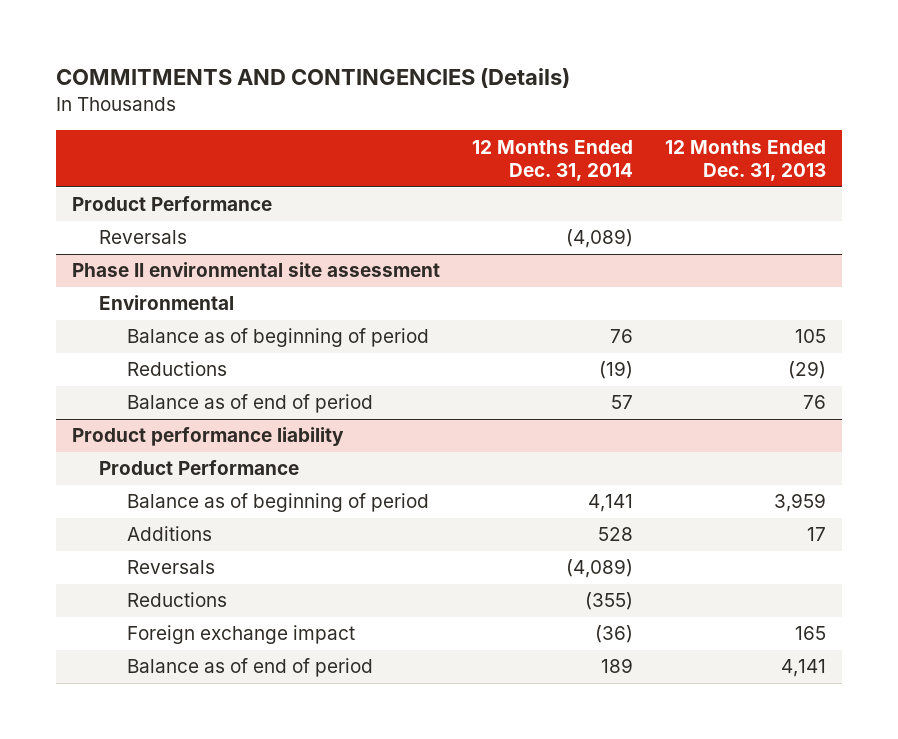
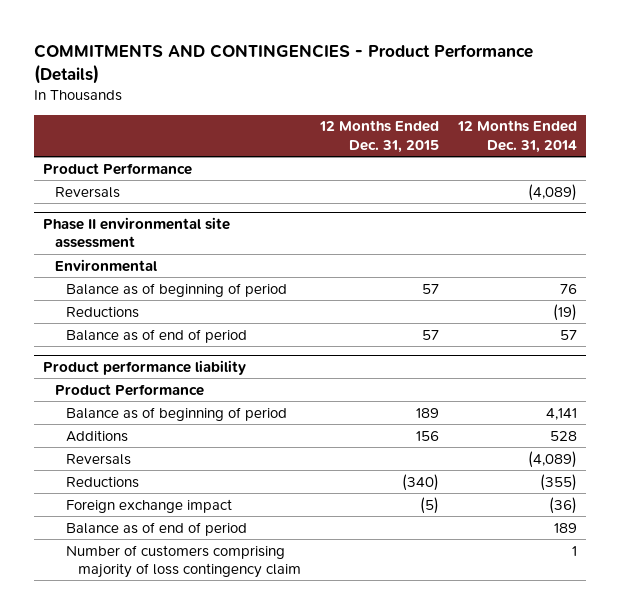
- COMMITMENTS AND CONTINGENCIES (Details)
+ COMMITMENTS AND CONTINGENCIES - Product Performance (Details)
- | 12 Months Ended Dec. 31, 2014 | 12 Months Ended Dec. 31, 2013
+ | 12 Months Ended Dec. 31, 2015 | 12 Months Ended Dec. 31, 2014
@ Product performance liability
+ Number of customers comprising majority of loss contingency claim | | 1

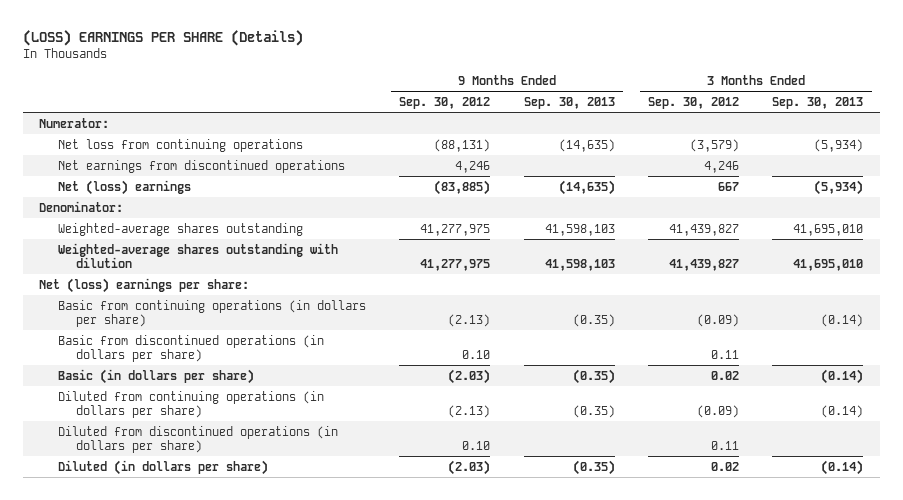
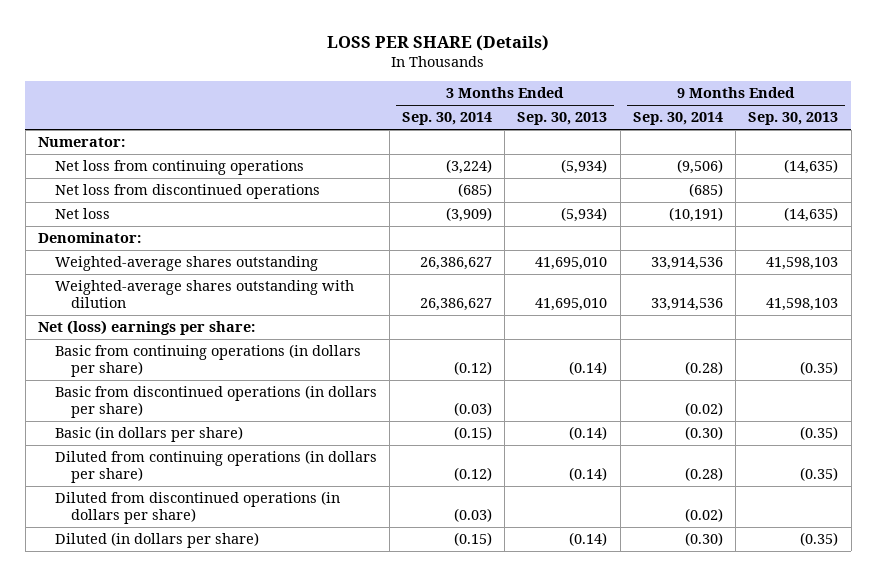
- (LOSS) EARNINGS PER SHARE (Details)
+ LOSS PER SHARE (Details)
- | 9 Months Ended Sep. 30, 2012 | 9 Months Ended Sep. 30, 2013 | 3 Months Ended Sep. 30, 2012 | 3 Months Ended Sep. 30, 2013
+ | 3 Months Ended Sep. 30, 2014 | 3 Months Ended Sep. 30, 2013 | 9 Months Ended Sep. 30, 2014 | 9 Months Ended Sep. 30, 2013
- Net earnings from discontinued operations | 4,246 | | 4,246 |
- Net (loss) earnings | (83,885) | (14,635) | 667 | (5,934)
+ Net loss from discontinued operations | (685) | | (685) |
+ Net loss | (3,909) | (5,934) | (10,191) | (14,635)

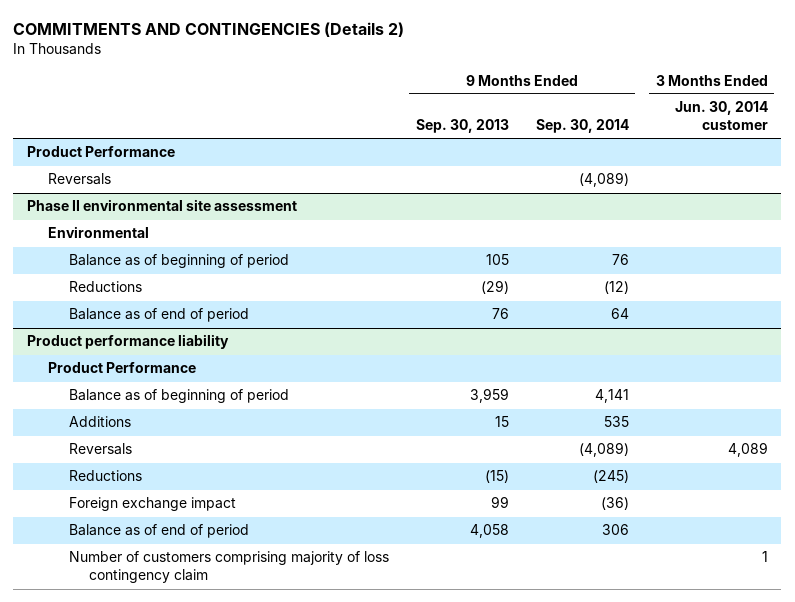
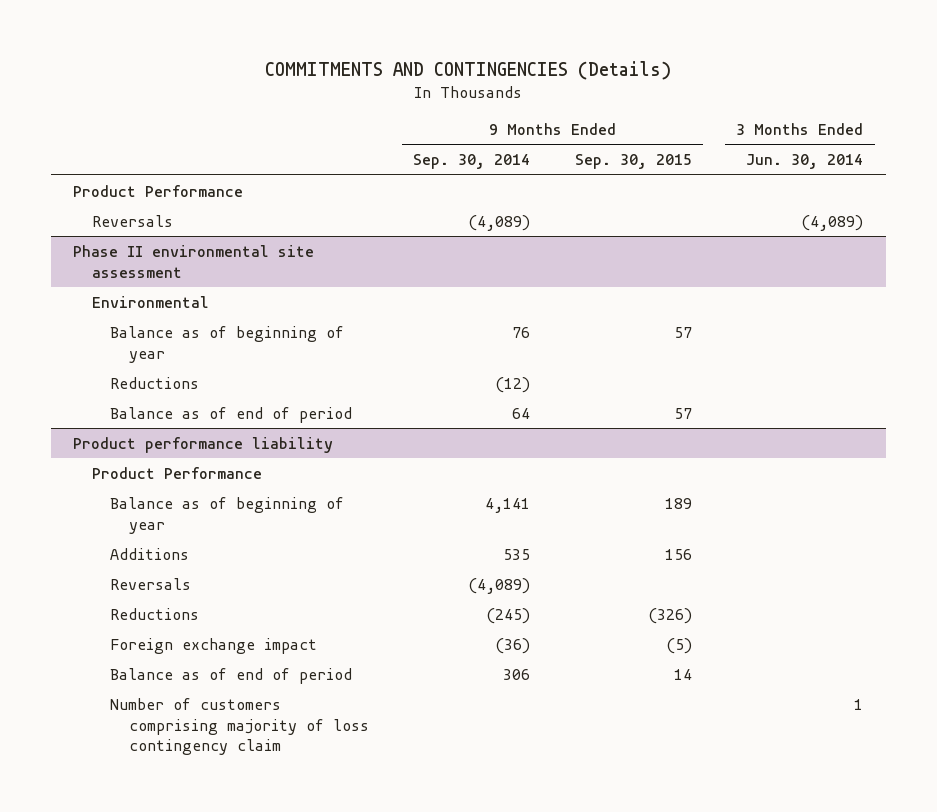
- COMMITMENTS AND CONTINGENCIES (Details 2)
+ COMMITMENTS AND CONTINGENCIES (Details)
- | 9 Months Ended Sep. 30, 2013 | 9 Months Ended Sep. 30, 2014 | 3 Months Ended Jun. 30, 2014 customer
+ | 9 Months Ended Sep. 30, 2014 | 9 Months Ended Sep. 30, 2015 | 3 Months Ended Jun. 30, 2014
@ Phase II environmental site assessment
- Balance as of beginning of period | 105 | 76 |
+ Balance as of beginning of year | 76 | 57 |
@ Product performance liability
- Balance as of beginning of period | 3,959 | 4,141 |
+ Balance as of beginning of year | 4,141 | 189 |

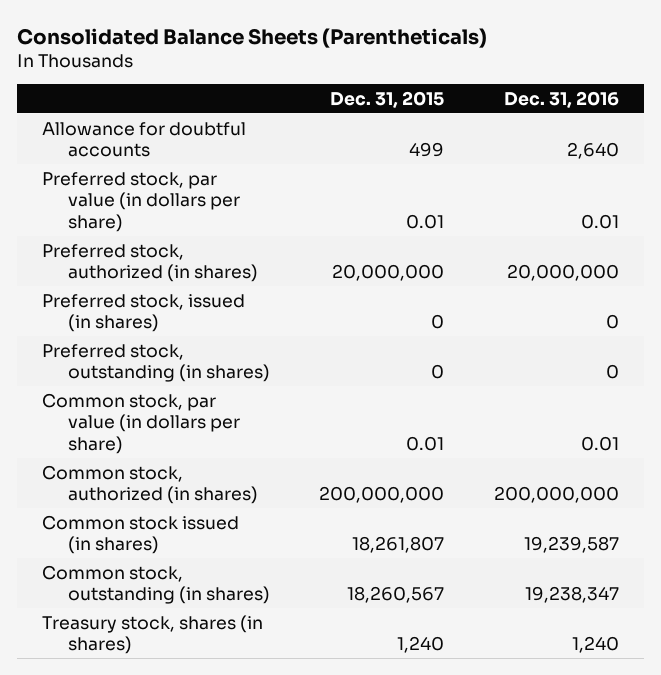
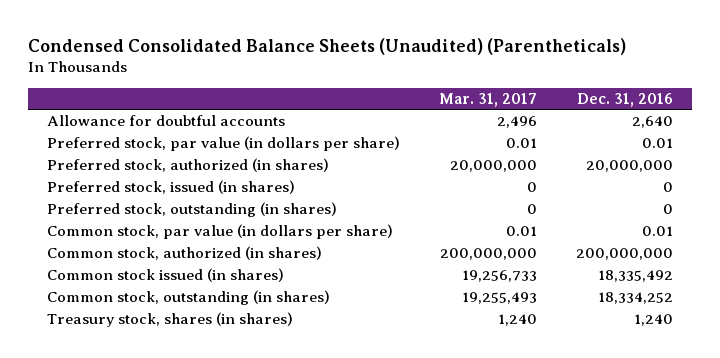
- Consolidated Balance Sheets (Parentheticals)
+ Condensed Consolidated Balance Sheets (Unaudited) (Parentheticals)
- | Dec. 31, 2015 | Dec. 31, 2016
+ | Mar. 31, 2017 | Dec. 31, 2016
- Common stock issued (in shares) | 18,261,807 | 19,239,587
- Common stock, outstanding (in shares) | 18,260,567 | 19,238,347
+ Common stock issued (in shares) | 19,256,733 | 18,335,492
+ Common stock, outstanding (in shares) | 19,255,493 | 18,334,252

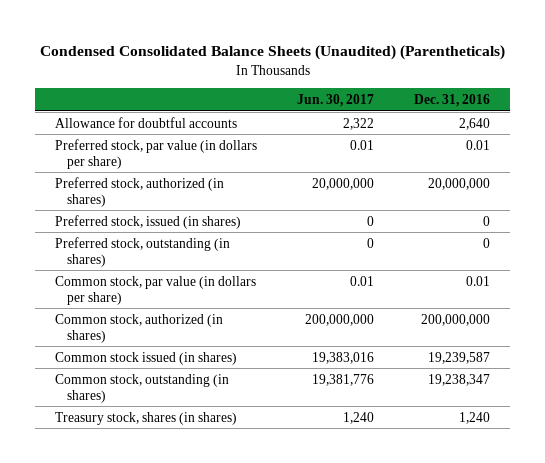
- | Mar. 31, 2017 | Dec. 31, 2016
+ | Jun. 30, 2017 | Dec. 31, 2016
- Common stock issued (in shares) | 19,256,733 | 18,335,492
- Common stock, outstanding (in shares) | 19,255,493 | 18,334,252
+ Common stock issued (in shares) | 19,383,016 | 19,239,587
+ Common stock, outstanding (in shares) | 19,381,776 | 19,238,347

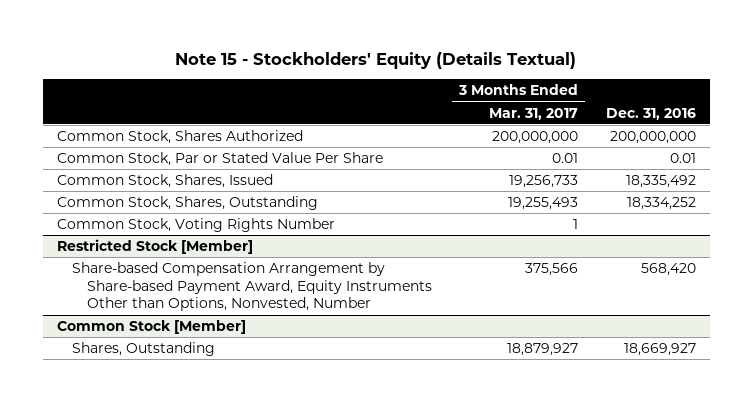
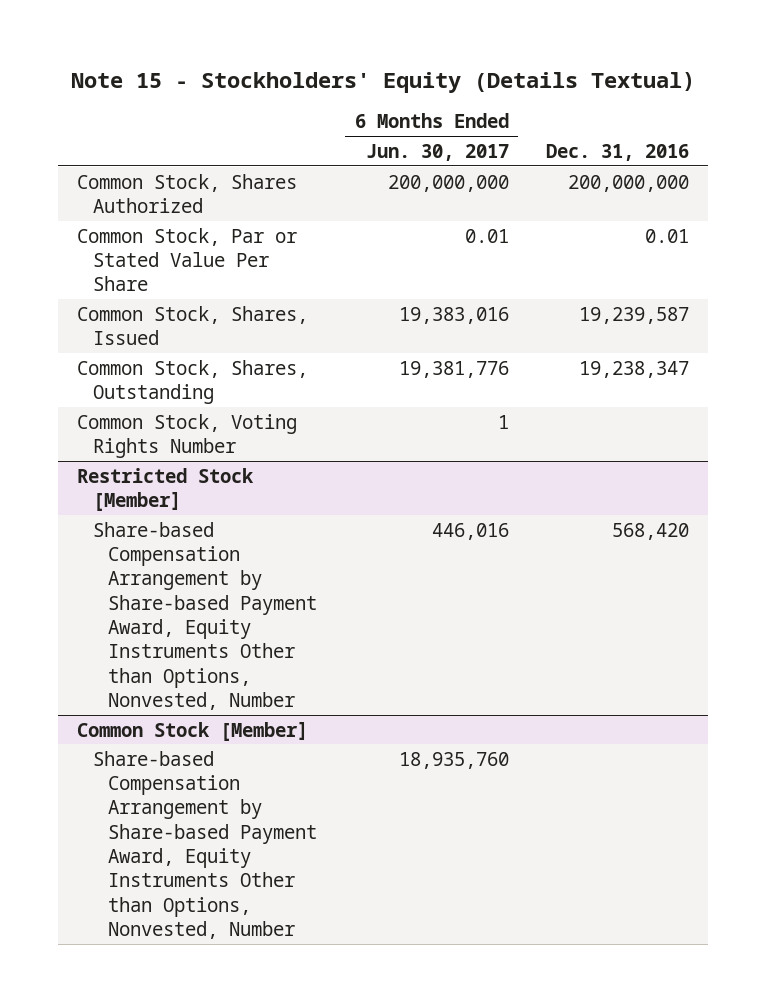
- | 3 Months Ended Mar. 31, 2017 | Dec. 31, 2016
+ | 6 Months Ended Jun. 30, 2017 | Dec. 31, 2016
- Common Stock, Shares, Issued | 19,256,733 | 18,335,492
- Common Stock, Shares, Outstanding | 19,255,493 | 18,334,252
+ Common Stock, Shares, Issued | 19,383,016 | 19,239,587
+ Common Stock, Shares, Outstanding | 19,381,776 | 19,238,347
@ Common Stock [Member]
- Shares, Outstanding | 18,879,927 | 18,669,927
+ Share-based Compensation Arrangement by Share-based Payment Award, Equity Instruments Other than Options, Nonvested, Number | 18,935,760 |

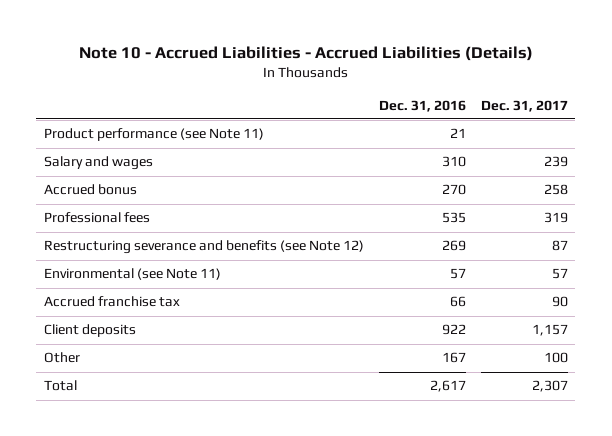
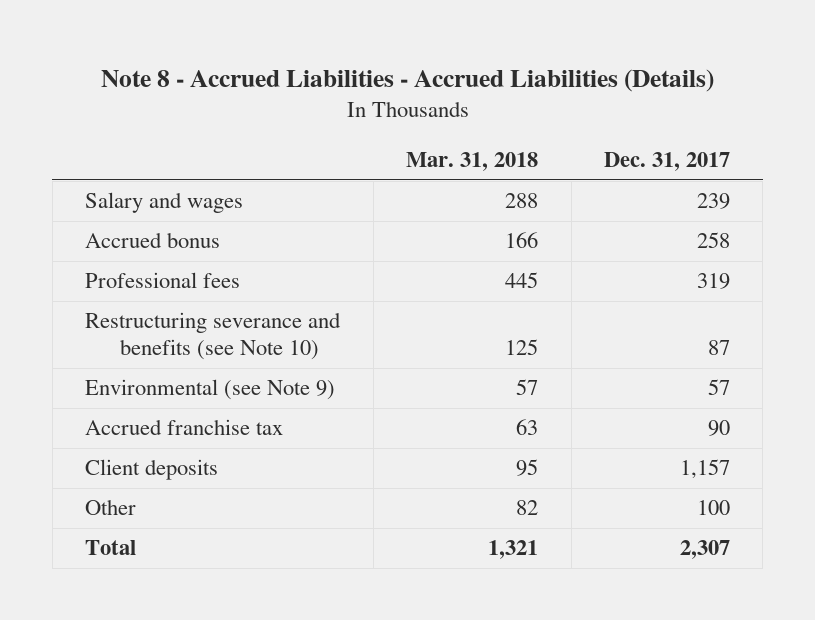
- Note 10 - Accrued Liabilities - Accrued Liabilities (Details)
+ Note 8 - Accrued Liabilities - Accrued Liabilities (Details)
- | Dec. 31, 2016 | Dec. 31, 2017
+ | Mar. 31, 2018 | Dec. 31, 2017
- Product performance (see Note 11) | 21 |
- Restructuring severance and benefits (see Note 12) | 269 | 87
- Environmental (see Note 11) | 57 | 57
+ Restructuring severance and benefits (see Note 10) | 125 | 87
+ Environmental (see Note 9) | 57 | 57

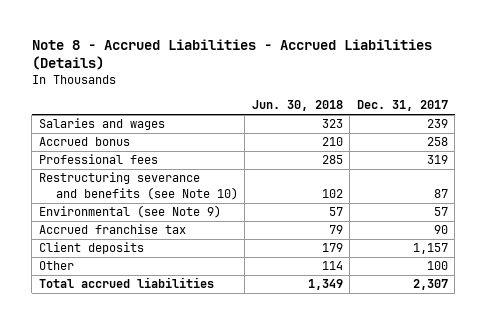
- | Mar. 31, 2018 | Dec. 31, 2017
+ | Jun. 30, 2018 | Dec. 31, 2017
- Salary and wages | 288 | 239
+ Salaries and wages | 323 | 239
- Total | 1,321 | 2,307
+ Total accrued liabilities | 1,349 | 2,307

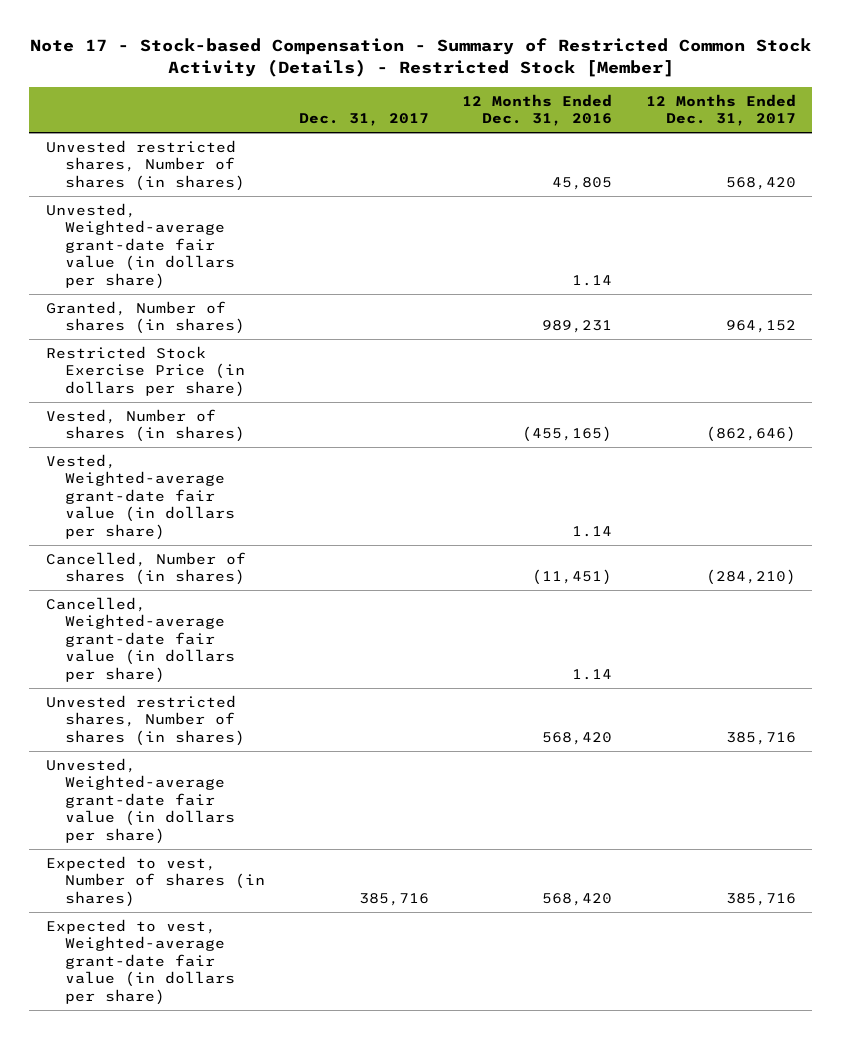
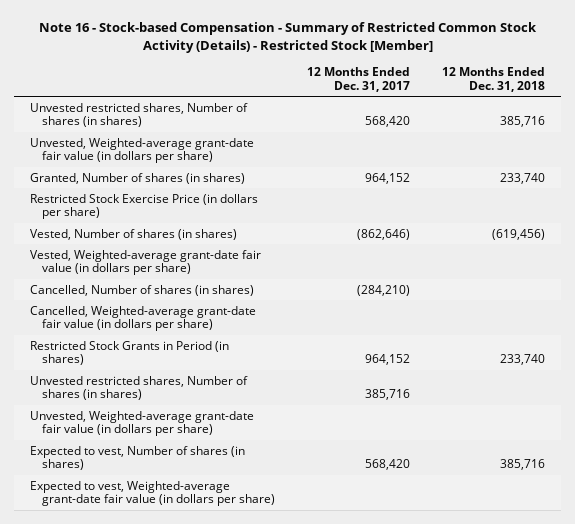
- Note 17 - Stock-based Compensation - Summary of Restricted Common Stock Activity (Details) - Restricted Stock [Member]
+ Note 16 - Stock-based Compensation - Summary of Restricted Common Stock Activity (Details) - Restricted Stock [Member]
- | Dec. 31, 2017 | 12 Months Ended Dec. 31, 2016 | 12 Months Ended Dec. 31, 2017
+ | 12 Months Ended Dec. 31, 2017 | 12 Months Ended Dec. 31, 2018
+ Restricted Stock Grants in Period (in shares) | 964,152 | 233,740
- Expected to vest, Number of shares (in shares) | 385,716 | 568,420 | 385,716
+ Expected to vest, Number of shares (in shares) | 568,420 | 385,716

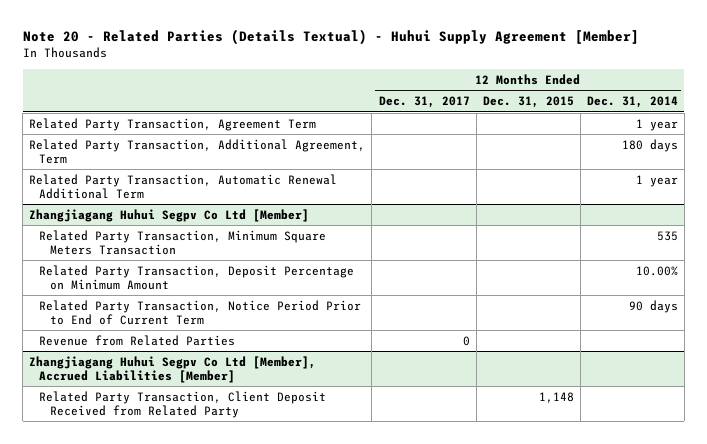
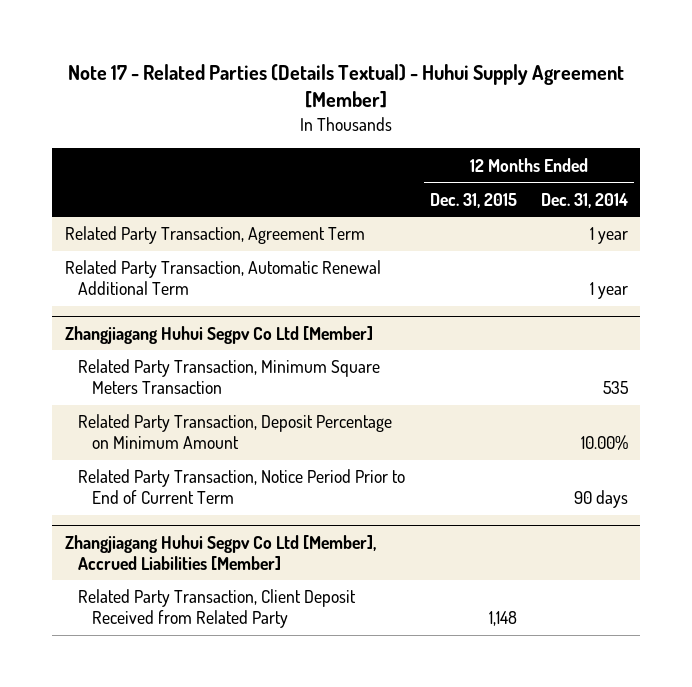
- Note 20 - Related Parties (Details Textual) - Huhui Supply Agreement [Member]
+ Note 17 - Related Parties (Details Textual) - Huhui Supply Agreement [Member]
- | 12 Months Ended Dec. 31, 2017 | 12 Months Ended Dec. 31, 2015 | 12 Months Ended Dec. 31, 2014
+ | 12 Months Ended Dec. 31, 2015 | 12 Months Ended Dec. 31, 2014
- Related Party Transaction, Additional Agreement, Term | | | 180 days
@ Zhangjiagang Huhui Segpv Co Ltd [Member]
- Revenue from Related Parties | 0 | |

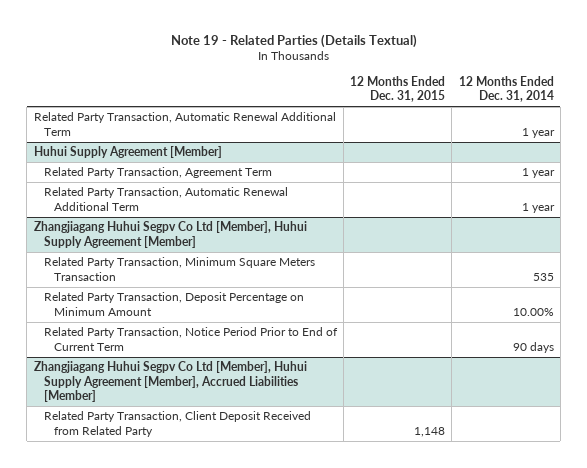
- Note 17 - Related Parties (Details Textual) - Huhui Supply Agreement [Member]
+ Note 19 - Related Parties (Details Textual)
+ Related Party Transaction, Automatic Renewal Additional Term | | 1 year
+ Huhui Supply Agreement [Member]
- Zhangjiagang Huhui Segpv Co Ltd [Member]
+ Zhangjiagang Huhui Segpv Co Ltd [Member], Huhui Supply Agreement [Member]
- Zhangjiagang Huhui Segpv Co Ltd [Member], Accrued Liabilities [Member]
+ Zhangjiagang Huhui Segpv Co Ltd [Member], Huhui Supply Agreement [Member], Accrued Liabilities [Member]

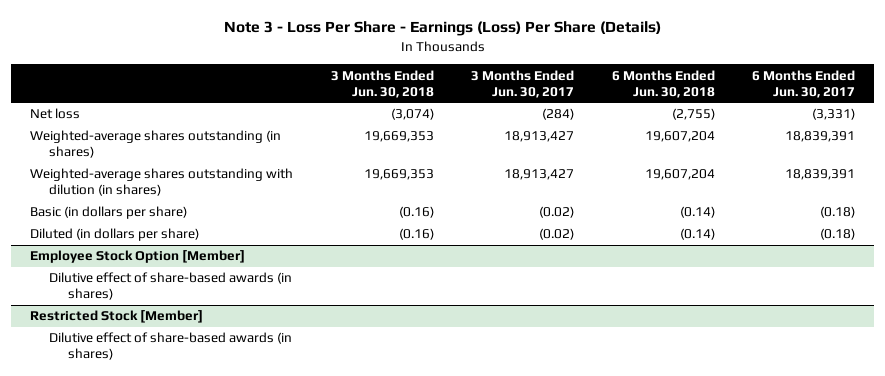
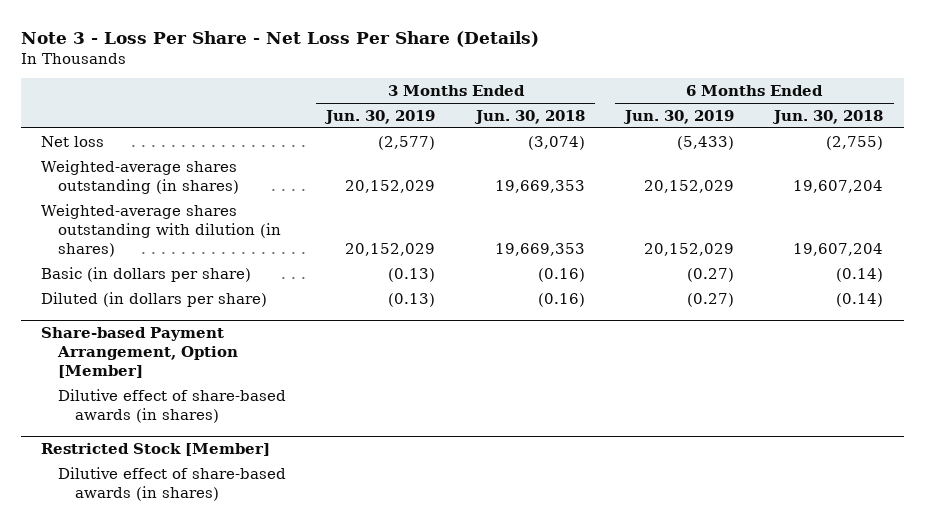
- Note 3 - Loss Per Share - Earnings (Loss) Per Share (Details)
+ Note 3 - Loss Per Share - Net Loss Per Share (Details)
- | 3 Months Ended Jun. 30, 2018 | 3 Months Ended Jun. 30, 2017 | 6 Months Ended Jun. 30, 2018 | 6 Months Ended Jun. 30, 2017
+ | 3 Months Ended Jun. 30, 2019 | 3 Months Ended Jun. 30, 2018 | 6 Months Ended Jun. 30, 2019 | 6 Months Ended Jun. 30, 2018
- Employee Stock Option [Member]
+ Share-based Payment Arrangement, Option [Member]

